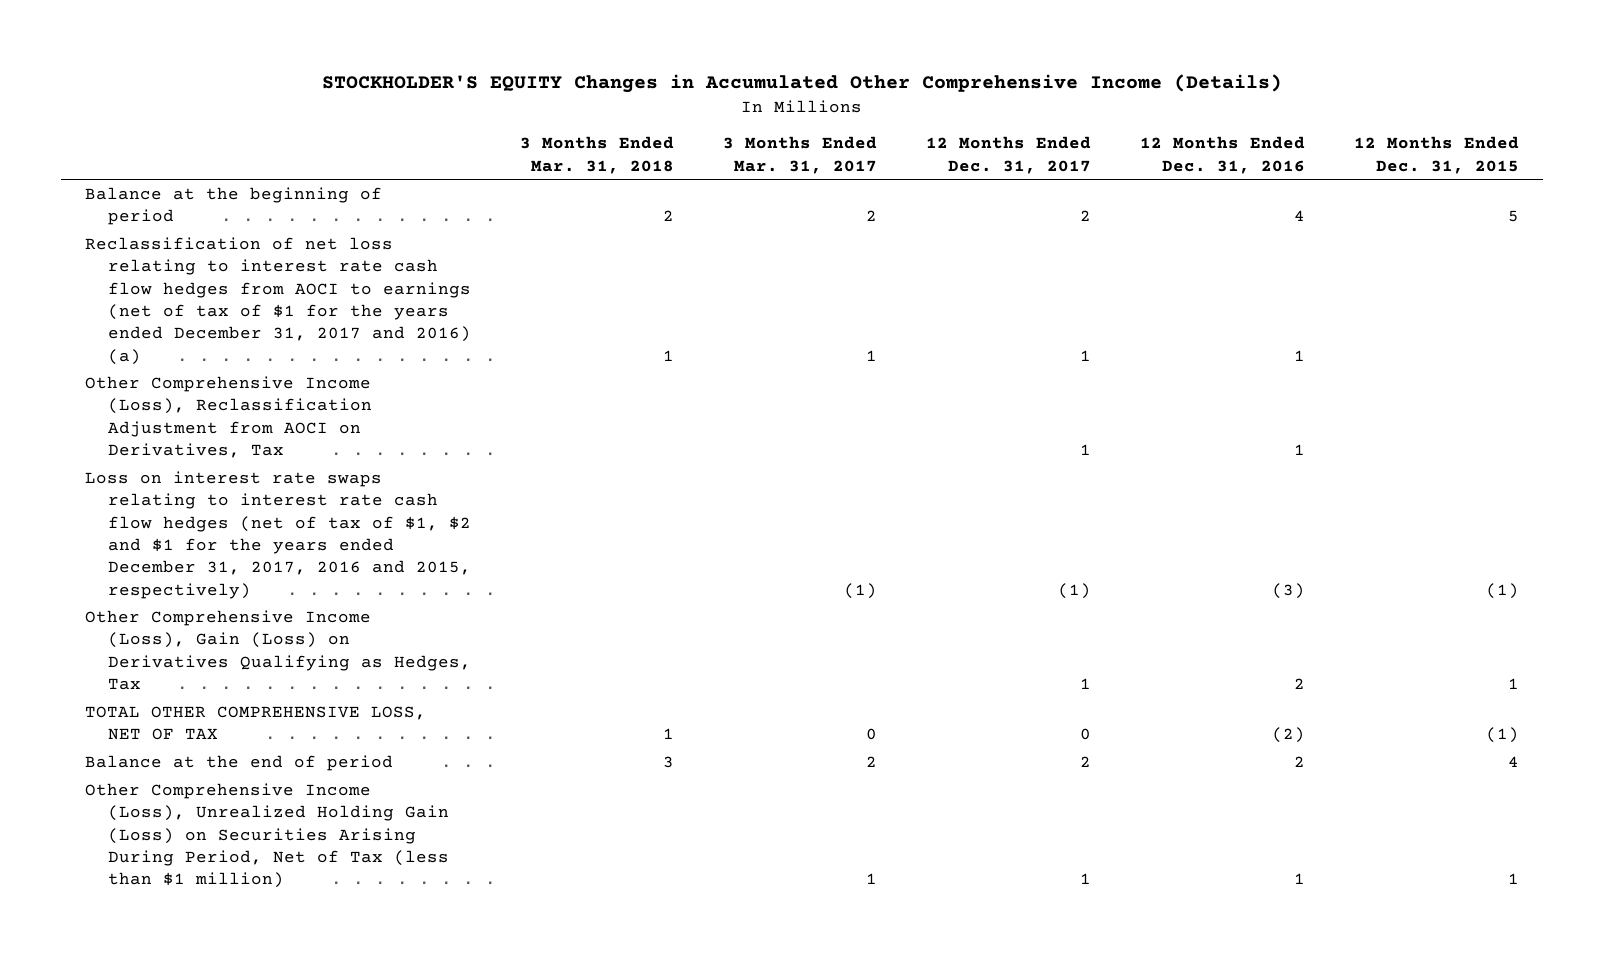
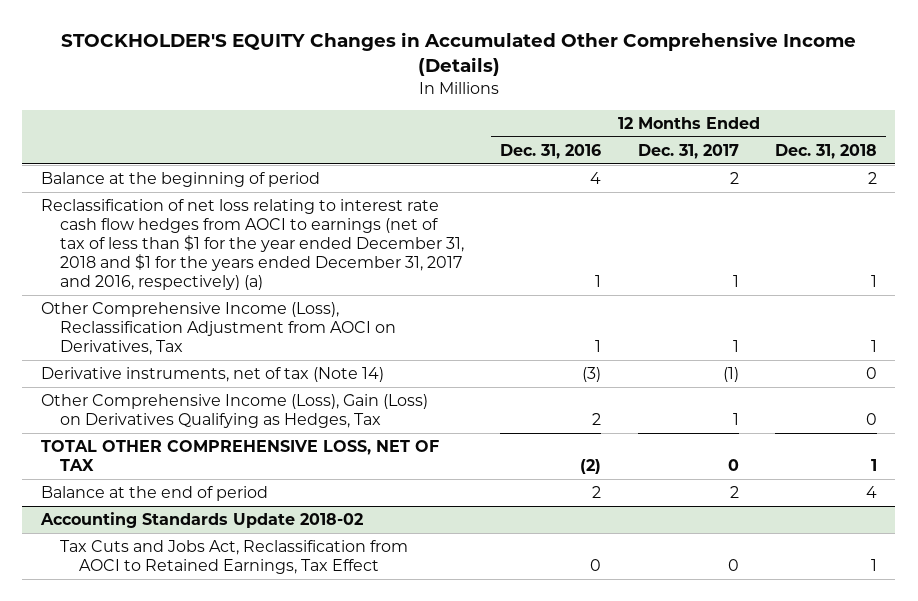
- | 3 Months Ended Mar. 31, 2018 | 3 Months Ended Mar. 31, 2017 | 12 Months Ended Dec. 31, 2017 | 12 Months Ended Dec. 31, 2016 | 12 Months Ended Dec. 31, 2015
+ | 12 Months Ended Dec. 31, 2016 | 12 Months Ended Dec. 31, 2017 | 12 Months Ended Dec. 31, 2018
- Reclassification of net loss relating to interest rate cash flow hedges from AOCI to earnings (net of tax of $1 for the years ended December 31, 2017 and 2016) (a) | 1 | 1 | 1 | 1 |
+ Reclassification of net loss relating to interest rate cash flow hedges from AOCI to earnings (net of tax of less than $1 for the year ended December 31, 2018 and $1 for the years ended December 31, 2017 and 2016, respectively) (a) | 1 | 1 | 1
- Loss on interest rate swaps relating to interest rate cash flow hedges (net of tax of $1, $2 and $1 for the years ended December 31, 2017, 2016 and 2015, respectively) | | (1) | (1) | (3) | (1)
+ Derivative instruments, net of tax (Note 14) | (3) | (1) | 0
- Other Comprehensive Income (Loss), Unrealized Holding Gain (Loss) on Securities Arising During Period, Net of Tax (less than $1 million) | | 1 | 1 | 1 | 1
+ Accounting Standards Update 2018-02
+ Tax Cuts and Jobs Act, Reclassification from AOCI to Retained Earnings, Tax Effect | 0 | 0 | 1

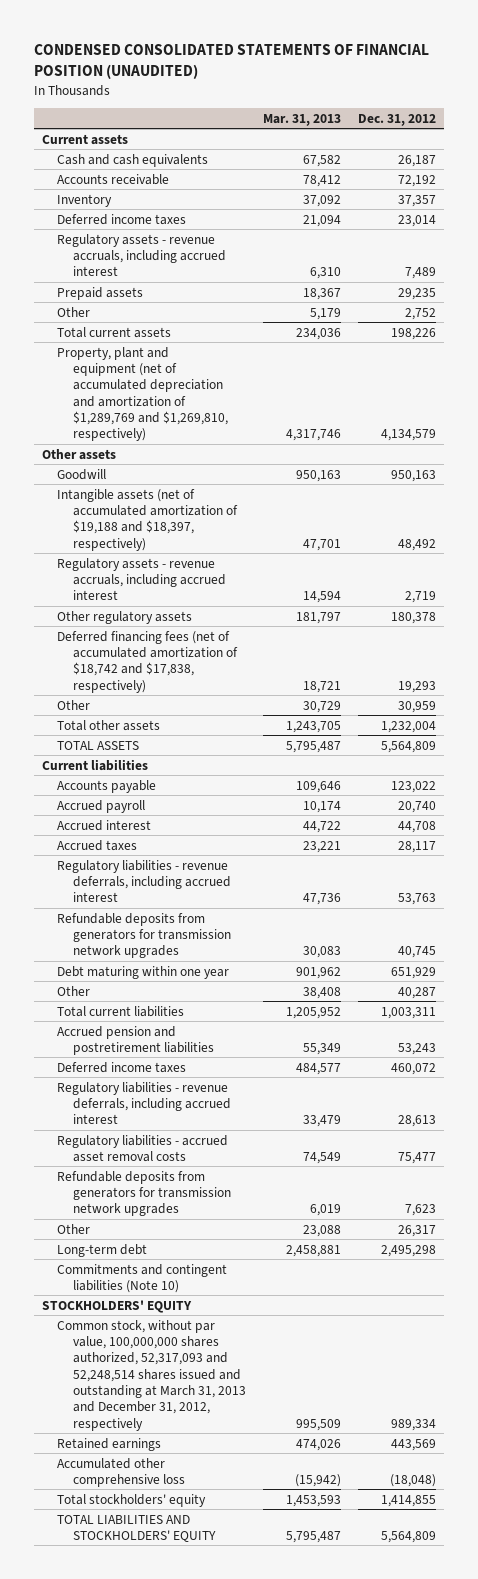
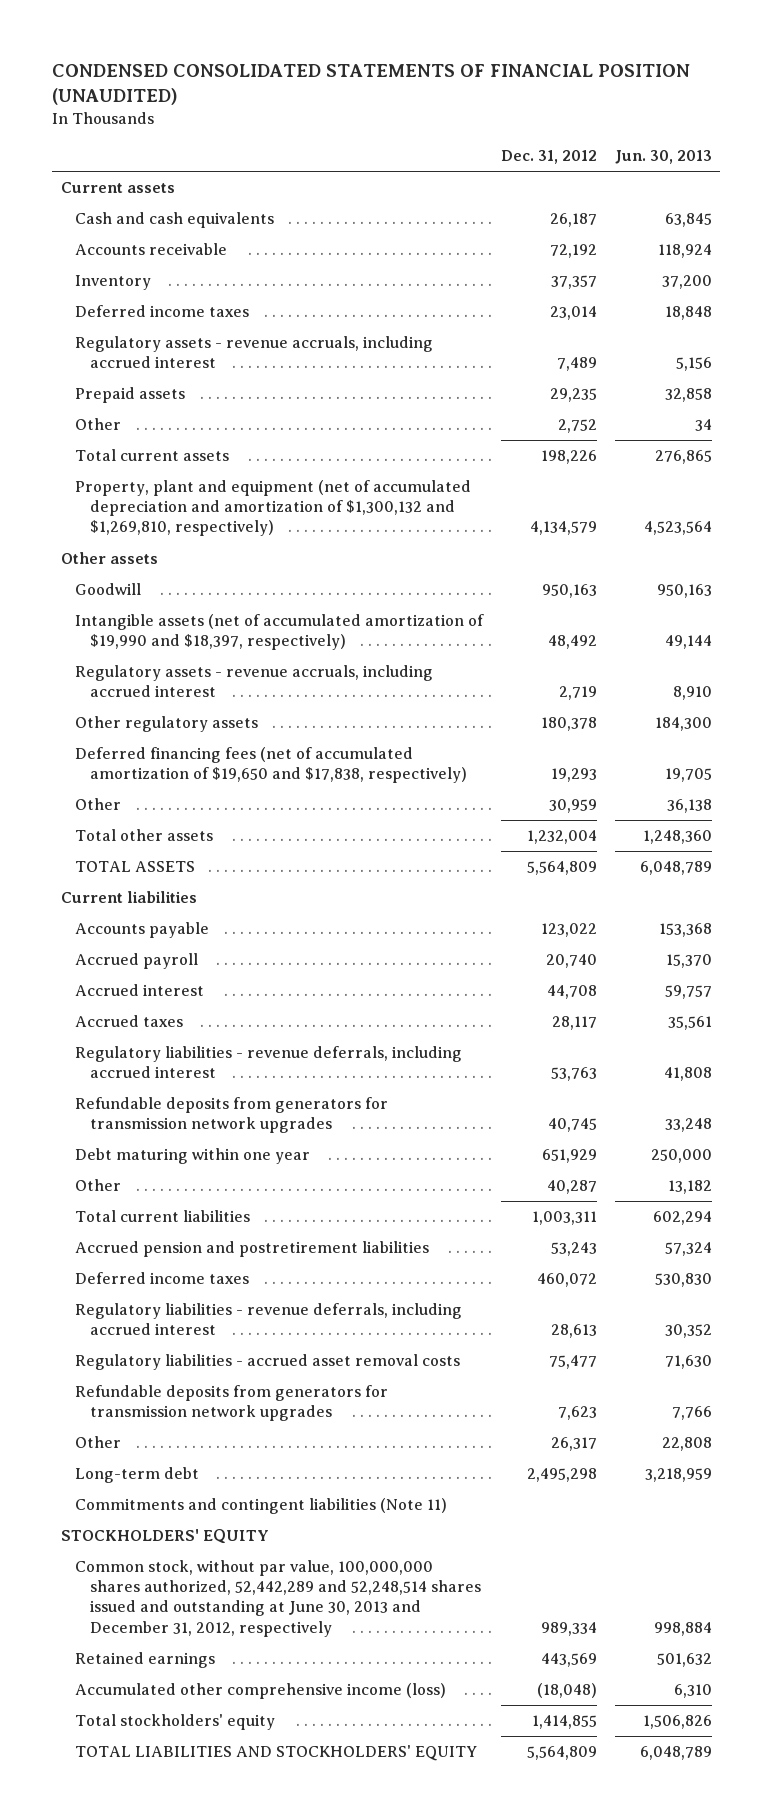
- | Mar. 31, 2013 | Dec. 31, 2012
+ | Dec. 31, 2012 | Jun. 30, 2013
- Property, plant and equipment (net of accumulated depreciation and amortization of $1,289,769 and $1,269,810, respectively) | 4,317,746 | 4,134,579
+ Property, plant and equipment (net of accumulated depreciation and amortization of $1,300,132 and $1,269,810, respectively) | 4,134,579 | 4,523,564
- Intangible assets (net of accumulated amortization of $19,188 and $18,397, respectively) | 47,701 | 48,492
+ Intangible assets (net of accumulated amortization of $19,990 and $18,397, respectively) | 48,492 | 49,144
- Deferred financing fees (net of accumulated amortization of $18,742 and $17,838, respectively) | 18,721 | 19,293
+ Deferred financing fees (net of accumulated amortization of $19,650 and $17,838, respectively) | 19,293 | 19,705
- Commitments and contingent liabilities (Note 10)
+ Commitments and contingent liabilities (Note 11)
- Common stock, without par value, 100,000,000 shares authorized, 52,317,093 and 52,248,514 shares issued and outstanding at March 31, 2013 and December 31, 2012, respectively | 995,509 | 989,334
+ Common stock, without par value, 100,000,000 shares authorized, 52,442,289 and 52,248,514 shares issued and outstanding at June 30, 2013 and December 31, 2012, respectively | 989,334 | 998,884
- Accumulated other comprehensive loss | (15,942) | (18,048)
+ Accumulated other comprehensive income (loss) | (18,048) | 6,310

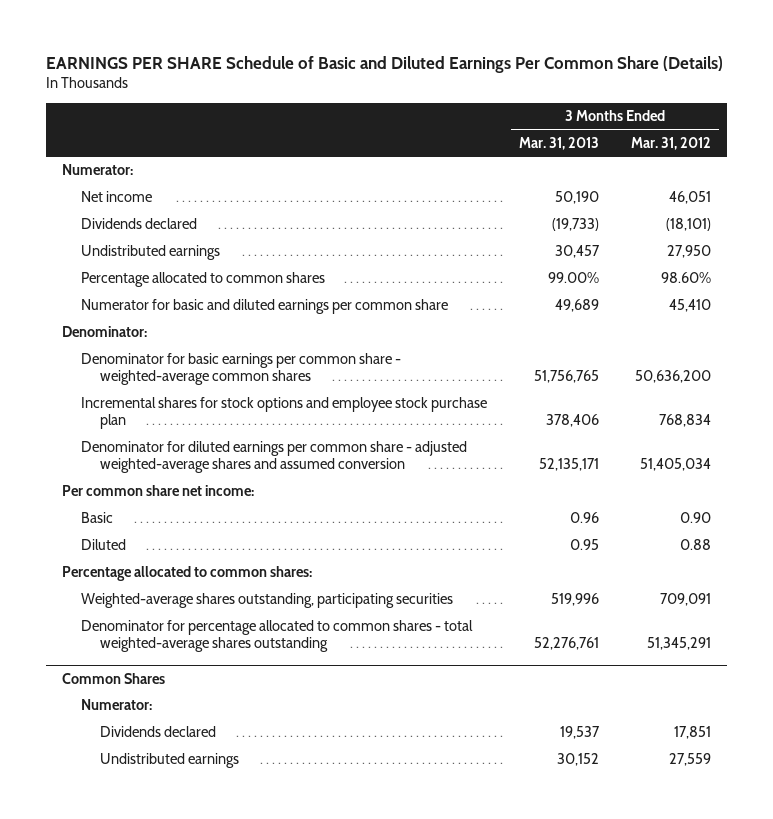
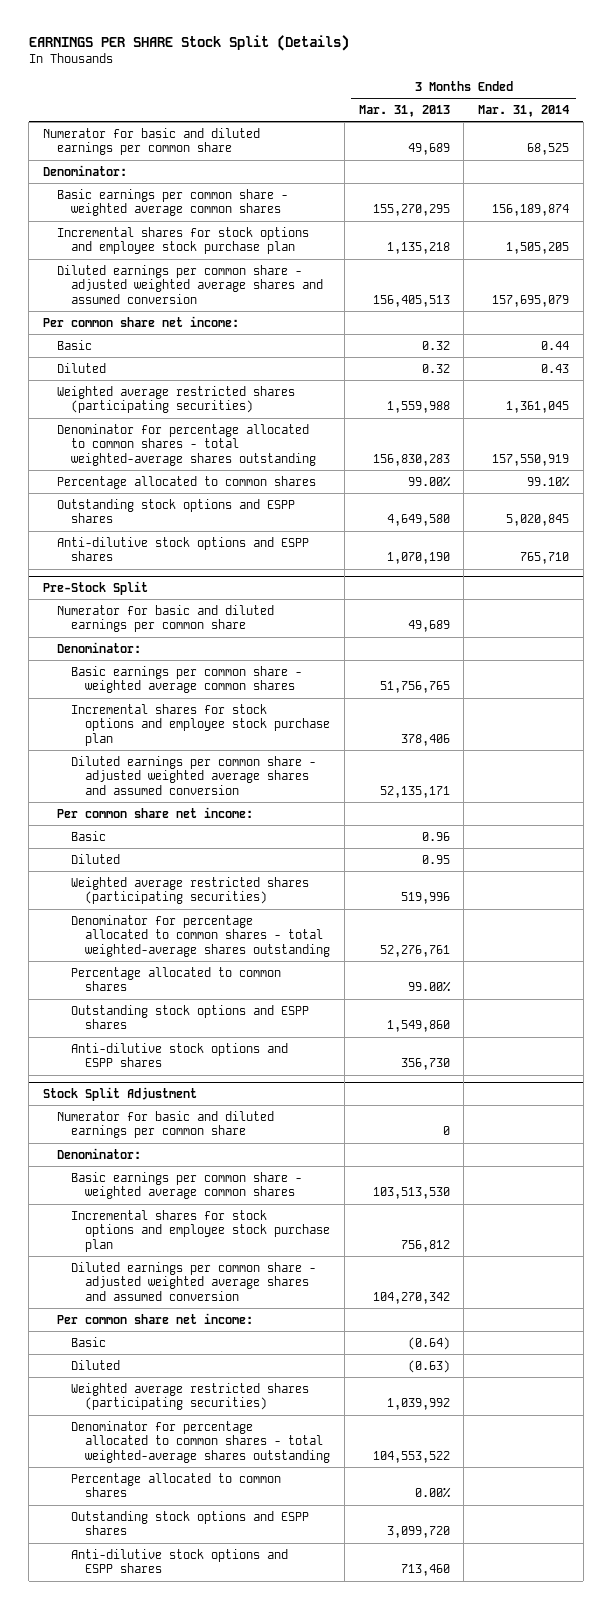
- EARNINGS PER SHARE Schedule of Basic and Diluted Earnings Per Common Share (Details)
+ EARNINGS PER SHARE Stock Split (Details)
- | 3 Months Ended Mar. 31, 2013 | 3 Months Ended Mar. 31, 2012
+ | 3 Months Ended Mar. 31, 2013 | 3 Months Ended Mar. 31, 2014
- Numerator:
- Net income | 50,190 | 46,051
- Dividends declared | (19,733) | (18,101)
- Undistributed earnings | 30,457 | 27,950
+ Numerator for basic and diluted earnings per common share | 49,689 | 68,525
+ Denominator:
+ Basic earnings per common share - weighted average common shares | 155,270,295 | 156,189,874
+ Incremental shares for stock options and employee stock purchase plan | 1,135,218 | 1,505,205
+ Diluted earnings per common share - adjusted weighted average shares and assumed conversion | 156,405,513 | 157,695,079
+ Per common share net income:
+ Basic | 0.32 | 0.44
+ Diluted | 0.32 | 0.43
+ Weighted average restricted shares (participating securities) | 1,559,988 | 1,361,045
+ Denominator for percentage allocated to common shares - total weighted-average shares outstanding | 156,830,283 | 157,550,919
+ Outstanding stock options and ESPP shares | 4,649,580 | 5,020,845
+ Anti-dilutive stock options and ESPP shares | 1,070,190 | 765,710
+ Pre-Stock Split
- Denominator for basic earnings per common share - weighted-average common shares | 51,756,765 | 50,636,200
+ Basic earnings per common share - weighted average common shares | 51,756,765 |
- Denominator for diluted earnings per common share - adjusted weighted-average shares and assumed conversion | 52,135,171 | 51,405,034
+ Diluted earnings per common share - adjusted weighted average shares and assumed conversion | 52,135,171 |
- Percentage allocated to common shares:
- Weighted-average shares outstanding, participating securities | 519,996 | 709,091
+ Weighted average restricted shares (participating securities) | 519,996 |
- Common Shares
- Numerator:
- Dividends declared | 19,537 | 17,851
- Undistributed earnings | 30,152 | 27,559
+ Percentage allocated to common shares | 99.00% |
+ Outstanding stock options and ESPP shares | 1,549,860 |
+ Anti-dilutive stock options and ESPP shares | 356,730 |
+ Stock Split Adjustment
+ Numerator for basic and diluted earnings per common share | 0 |
+ Denominator:
+ Basic earnings per common share - weighted average common shares | 103,513,530 |
+ Incremental shares for stock options and employee stock purchase plan | 756,812 |
+ Diluted earnings per common share - adjusted weighted average shares and assumed conversion | 104,270,342 |
+ Per common share net income:
+ Basic | (0.64) |
+ Diluted | (0.63) |
+ Weighted average restricted shares (participating securities) | 1,039,992 |
+ Denominator for percentage allocated to common shares - total weighted-average shares outstanding | 104,553,522 |
+ Percentage allocated to common shares | 0.00% |
+ Outstanding stock options and ESPP shares | 3,099,720 |
+ Anti-dilutive stock options and ESPP shares | 713,460 |

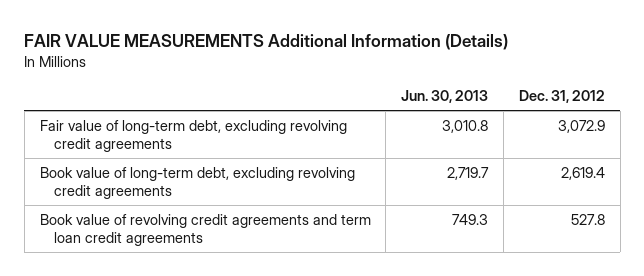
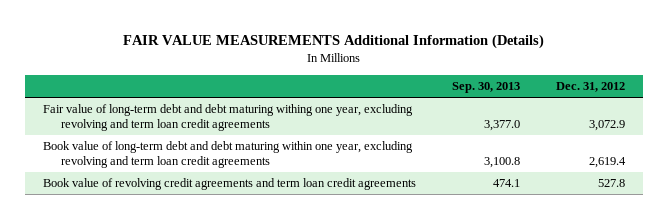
- | Jun. 30, 2013 | Dec. 31, 2012
+ | Sep. 30, 2013 | Dec. 31, 2012
- Fair value of long-term debt, excluding revolving credit agreements | 3,010.8 | 3,072.9
- Book value of long-term debt, excluding revolving credit agreements | 2,719.7 | 2,619.4
+ Fair value of long-term debt and debt maturing withing one year, excluding revolving and term loan credit agreements | 3,377.0 | 3,072.9
+ Book value of long-term debt and debt maturing within one year, excluding revolving and term loan credit agreements | 3,100.8 | 2,619.4

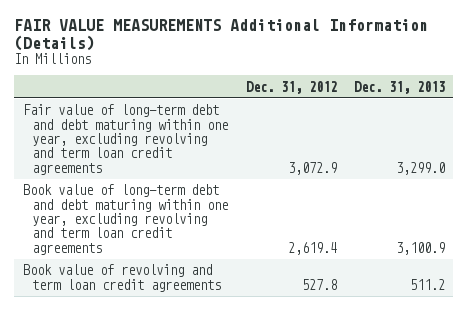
- | Sep. 30, 2013 | Dec. 31, 2012
+ | Dec. 31, 2012 | Dec. 31, 2013
- Fair value of long-term debt and debt maturing withing one year, excluding revolving and term loan credit agreements | 3,377.0 | 3,072.9
+ Fair value of long-term debt and debt maturing within one year, excluding revolving and term loan credit agreements | 3,072.9 | 3,299.0
- Book value of revolving credit agreements and term loan credit agreements | 474.1 | 527.8
+ Book value of revolving and term loan credit agreements | 527.8 | 511.2

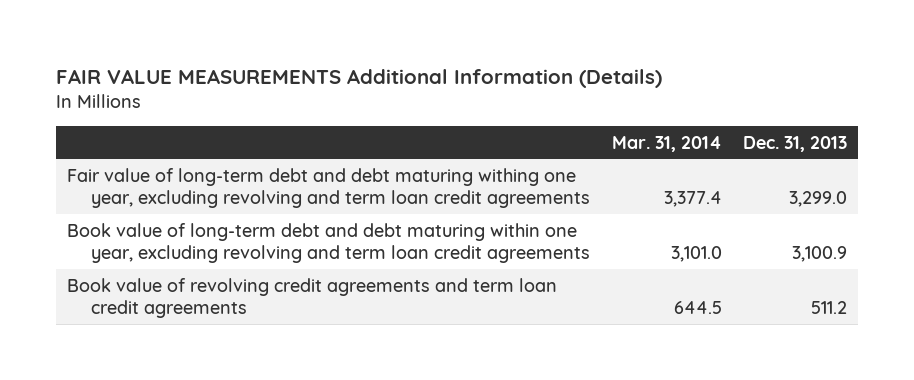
- | Dec. 31, 2012 | Dec. 31, 2013
+ | Mar. 31, 2014 | Dec. 31, 2013
- Fair value of long-term debt and debt maturing within one year, excluding revolving and term loan credit agreements | 3,072.9 | 3,299.0
+ Fair value of long-term debt and debt maturing withing one year, excluding revolving and term loan credit agreements | 3,377.4 | 3,299.0
- Book value of revolving and term loan credit agreements | 527.8 | 511.2
+ Book value of revolving credit agreements and term loan credit agreements | 644.5 | 511.2

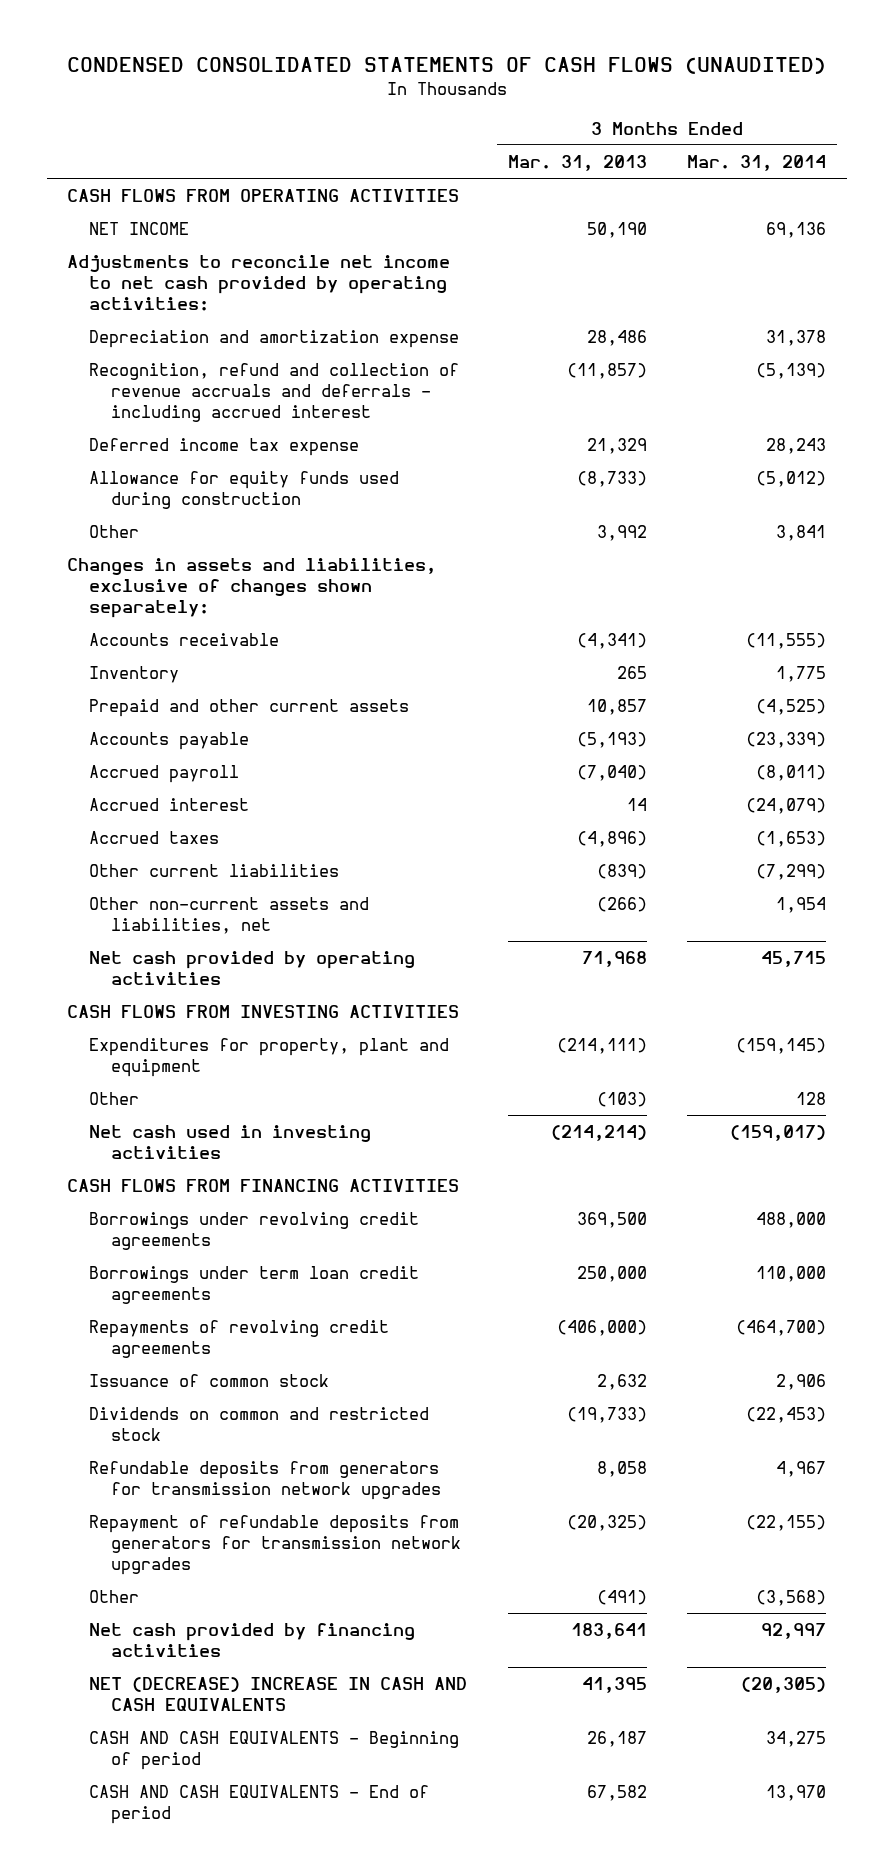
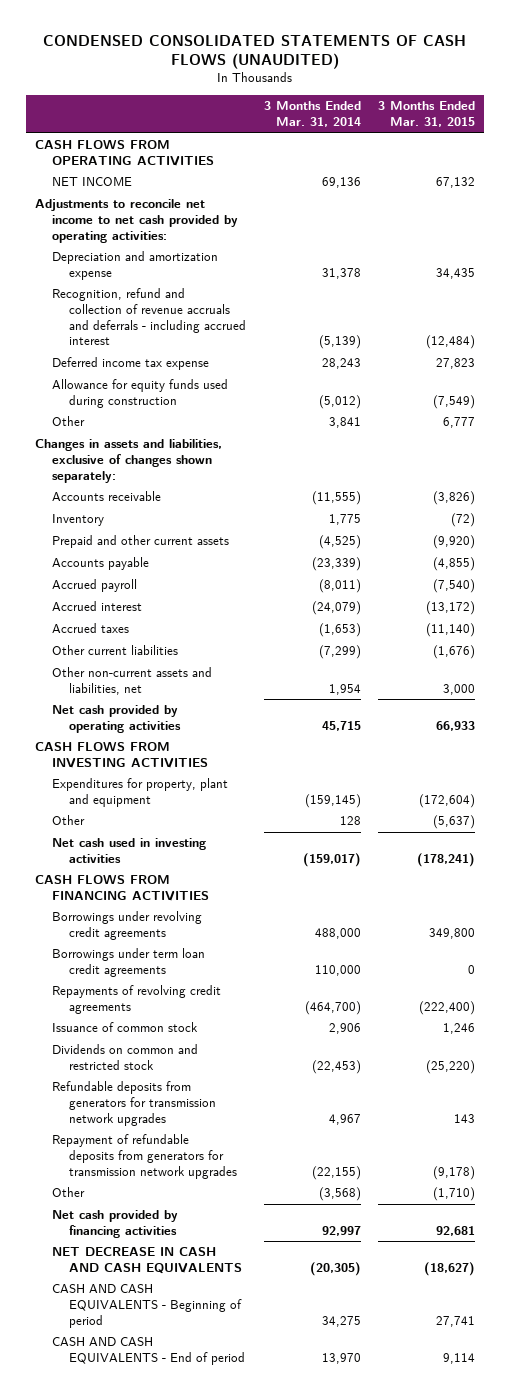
- | 3 Months Ended Mar. 31, 2013 | 3 Months Ended Mar. 31, 2014
+ | 3 Months Ended Mar. 31, 2014 | 3 Months Ended Mar. 31, 2015
- NET (DECREASE) INCREASE IN CASH AND CASH EQUIVALENTS | 41,395 | (20,305)
+ NET DECREASE IN CASH AND CASH EQUIVALENTS | (20,305) | (18,627)

